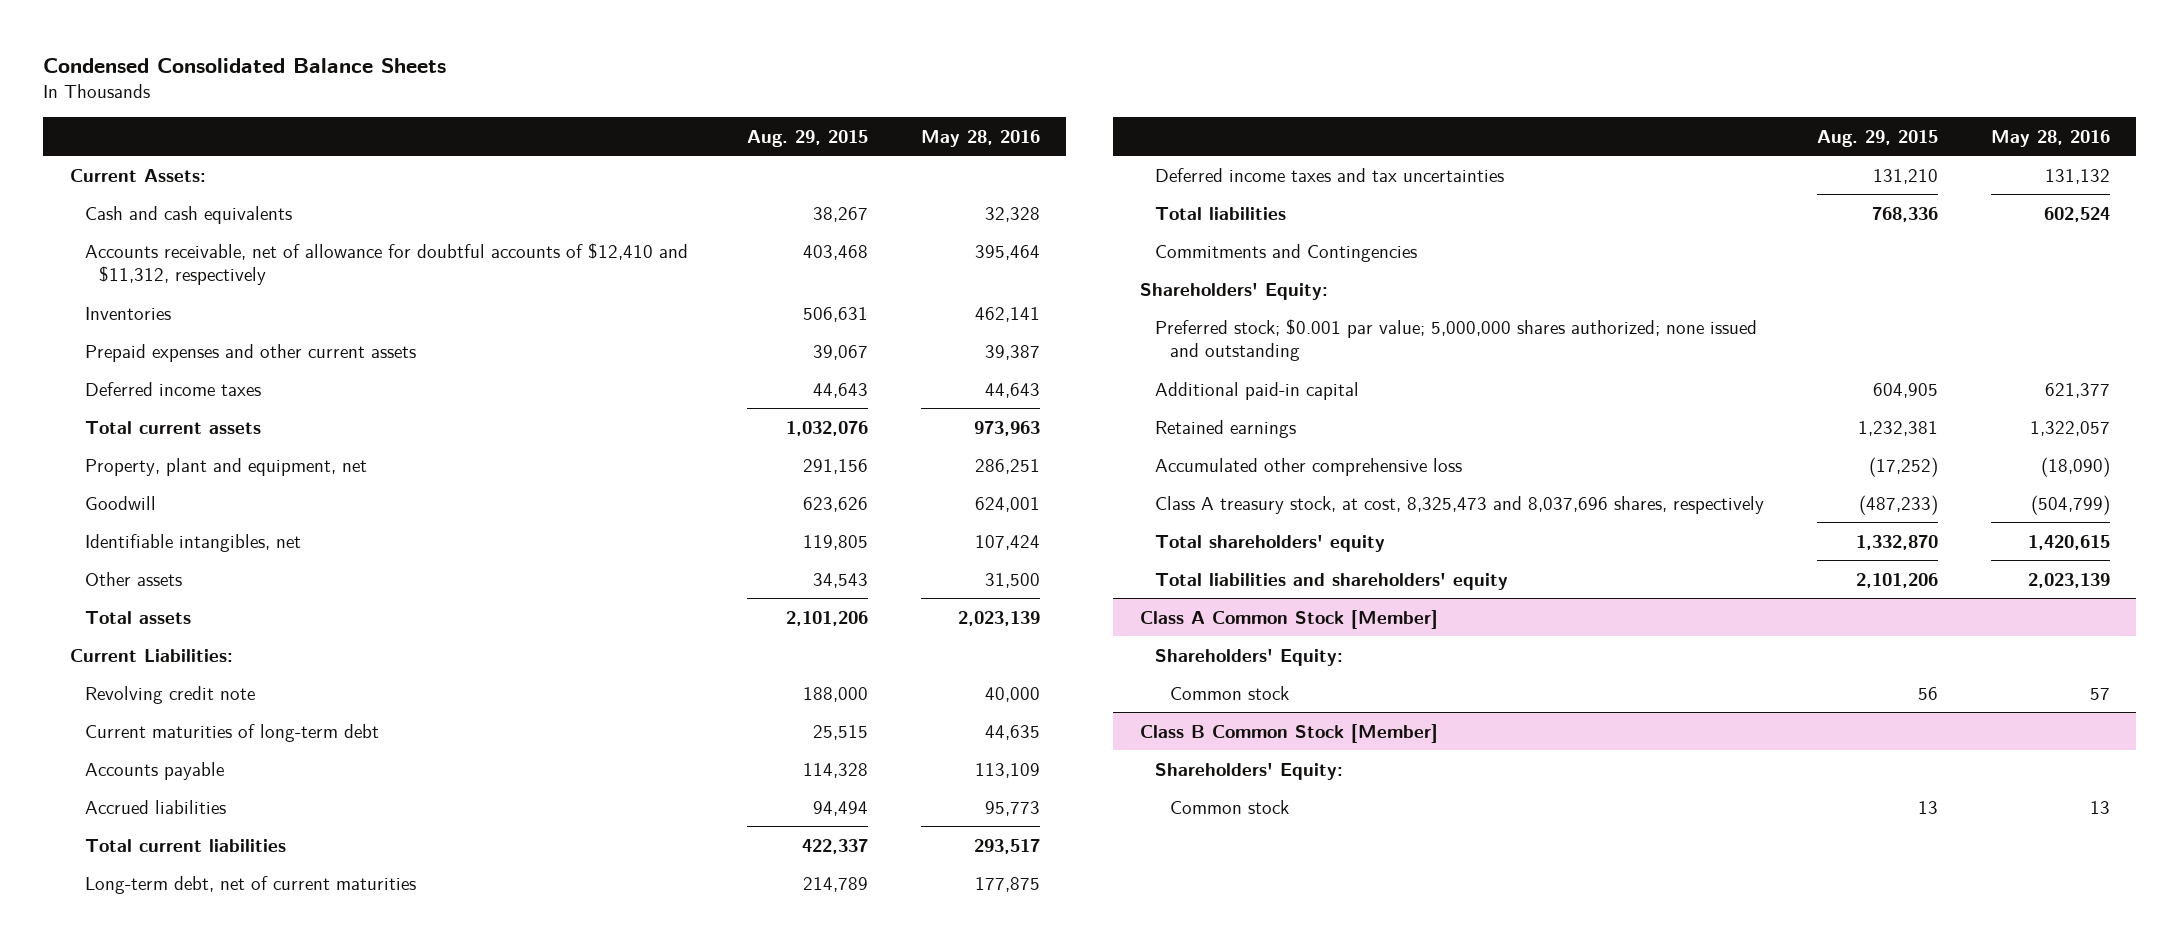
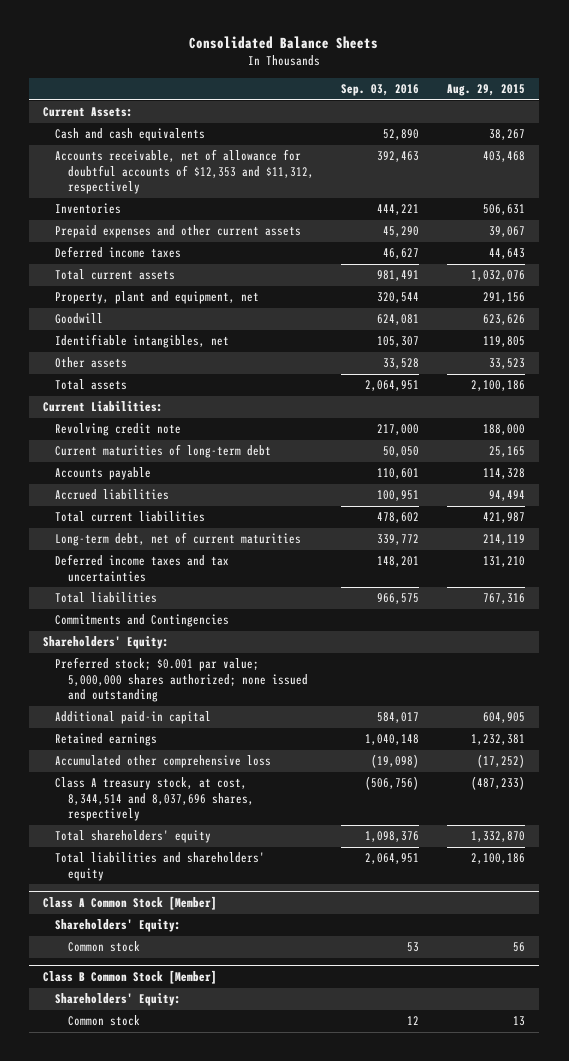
- Condensed Consolidated Balance Sheets
+ Consolidated Balance Sheets
- | Aug. 29, 2015 | May 28, 2016
+ | Sep. 03, 2016 | Aug. 29, 2015
- Accounts receivable, net of allowance for doubtful accounts of $12,410 and $11,312, respectively | 403,468 | 395,464
+ Accounts receivable, net of allowance for doubtful accounts of $12,353 and $11,312, respectively | 392,463 | 403,468
- Other assets | 34,543 | 31,500
- Total assets | 2,101,206 | 2,023,139
+ Other assets | 33,528 | 33,523
+ Total assets | 2,064,951 | 2,100,186
- Current maturities of long-term debt | 25,515 | 44,635
+ Current maturities of long-term debt | 50,050 | 25,165
- Total current liabilities | 422,337 | 293,517
- Long-term debt, net of current maturities | 214,789 | 177,875
+ Total current liabilities | 478,602 | 421,987
+ Long-term debt, net of current maturities | 339,772 | 214,119
- Total liabilities | 768,336 | 602,524
+ Total liabilities | 966,575 | 767,316
- Class A treasury stock, at cost, 8,325,473 and 8,037,696 shares, respectively | (487,233) | (504,799)
+ Class A treasury stock, at cost, 8,344,514 and 8,037,696 shares, respectively | (506,756) | (487,233)
- Total liabilities and shareholders' equity | 2,101,206 | 2,023,139
+ Total liabilities and shareholders' equity | 2,064,951 | 2,100,186

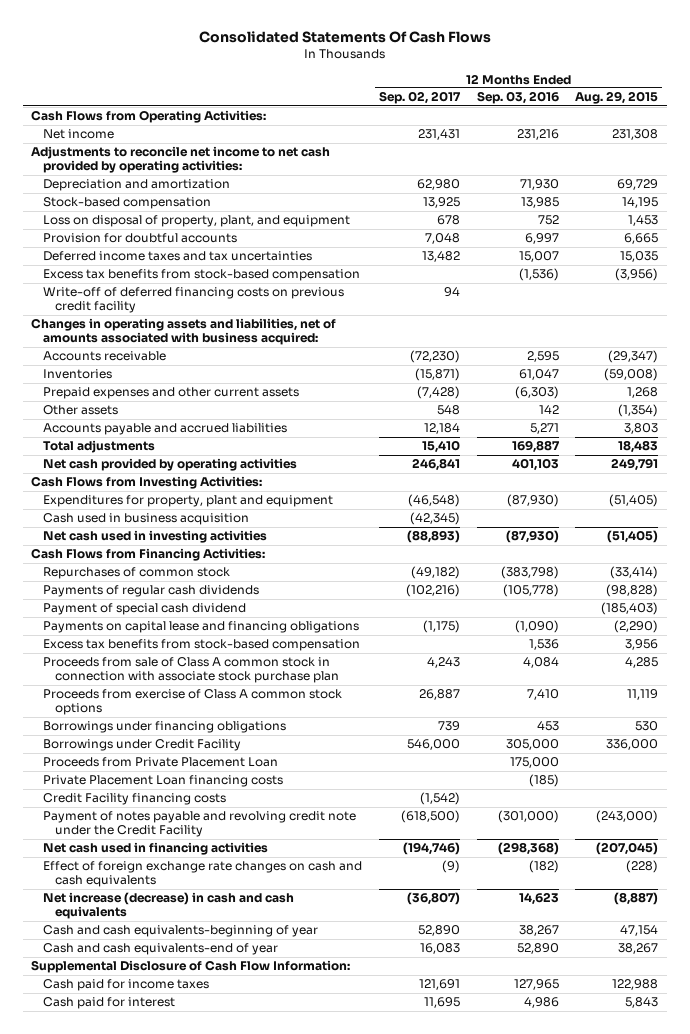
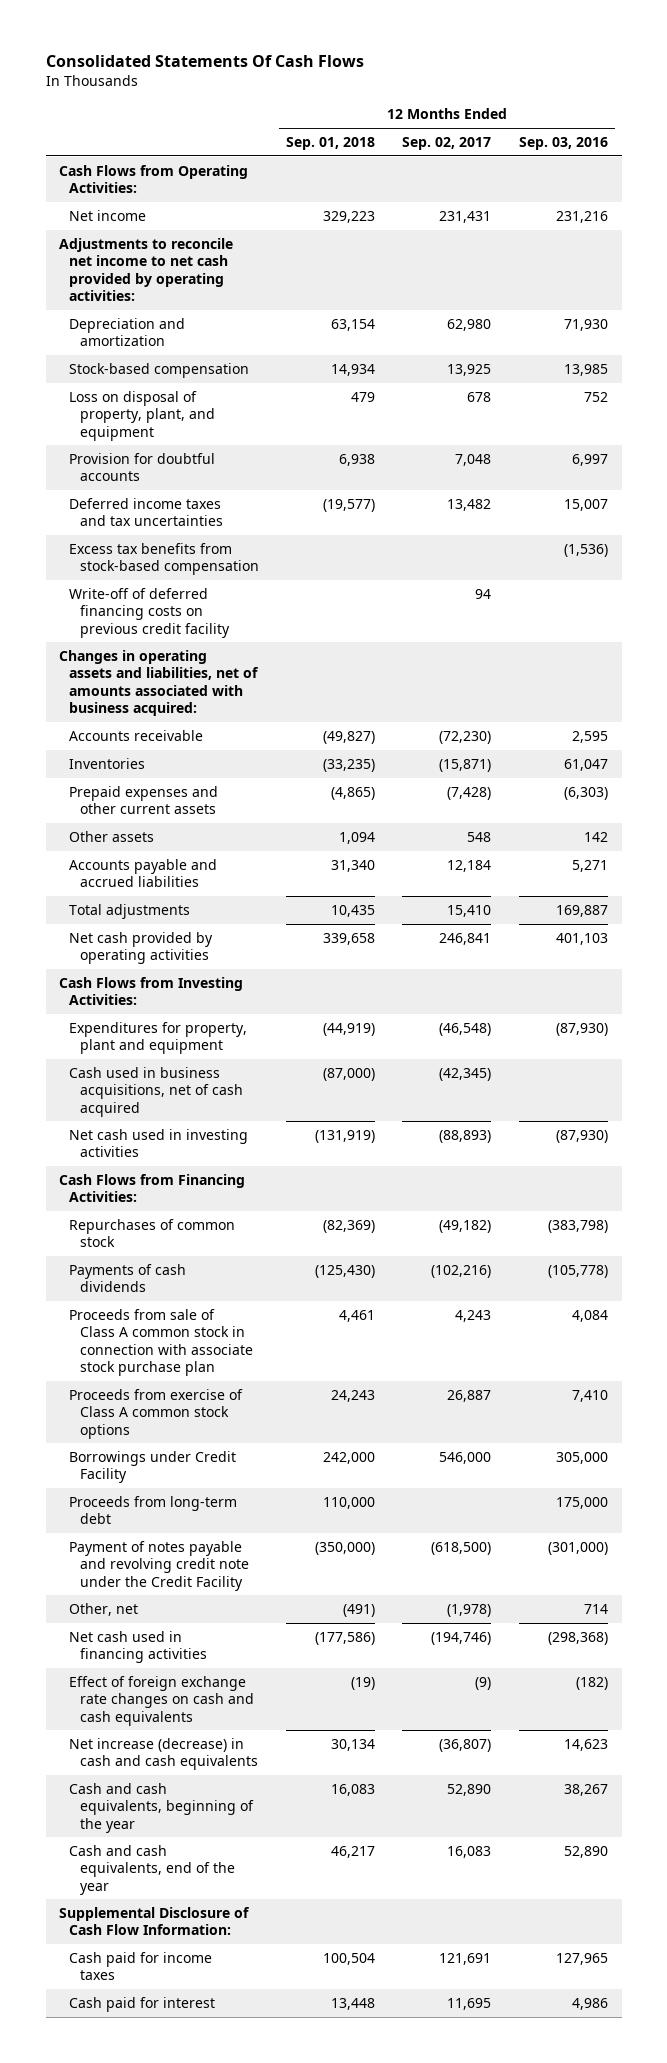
- | 12 Months Ended Sep. 02, 2017 | 12 Months Ended Sep. 03, 2016 | 12 Months Ended Aug. 29, 2015
+ | 12 Months Ended Sep. 01, 2018 | 12 Months Ended Sep. 02, 2017 | 12 Months Ended Sep. 03, 2016
- Cash used in business acquisition | (42,345) | |
+ Cash used in business acquisitions, net of cash acquired | (87,000) | (42,345) |
- Payments of regular cash dividends | (102,216) | (105,778) | (98,828)
- Payment of special cash dividend | | | (185,403)
- Payments on capital lease and financing obligations | (1,175) | (1,090) | (2,290)
- Excess tax benefits from stock-based compensation | | 1,536 | 3,956
+ Payments of cash dividends | (125,430) | (102,216) | (105,778)
- Borrowings under financing obligations | 739 | 453 | 530
- Proceeds from Private Placement Loan | | 175,000 |
- Private Placement Loan financing costs | | (185) |
- Credit Facility financing costs | (1,542) | |
+ Proceeds from long-term debt | 110,000 | | 175,000
+ Other, net | (491) | (1,978) | 714
- Cash and cash equivalents-beginning of year | 52,890 | 38,267 | 47,154
- Cash and cash equivalents-end of year | 16,083 | 52,890 | 38,267
+ Cash and cash equivalents, beginning of the year | 16,083 | 52,890 | 38,267
+ Cash and cash equivalents, end of the year | 46,217 | 16,083 | 52,890

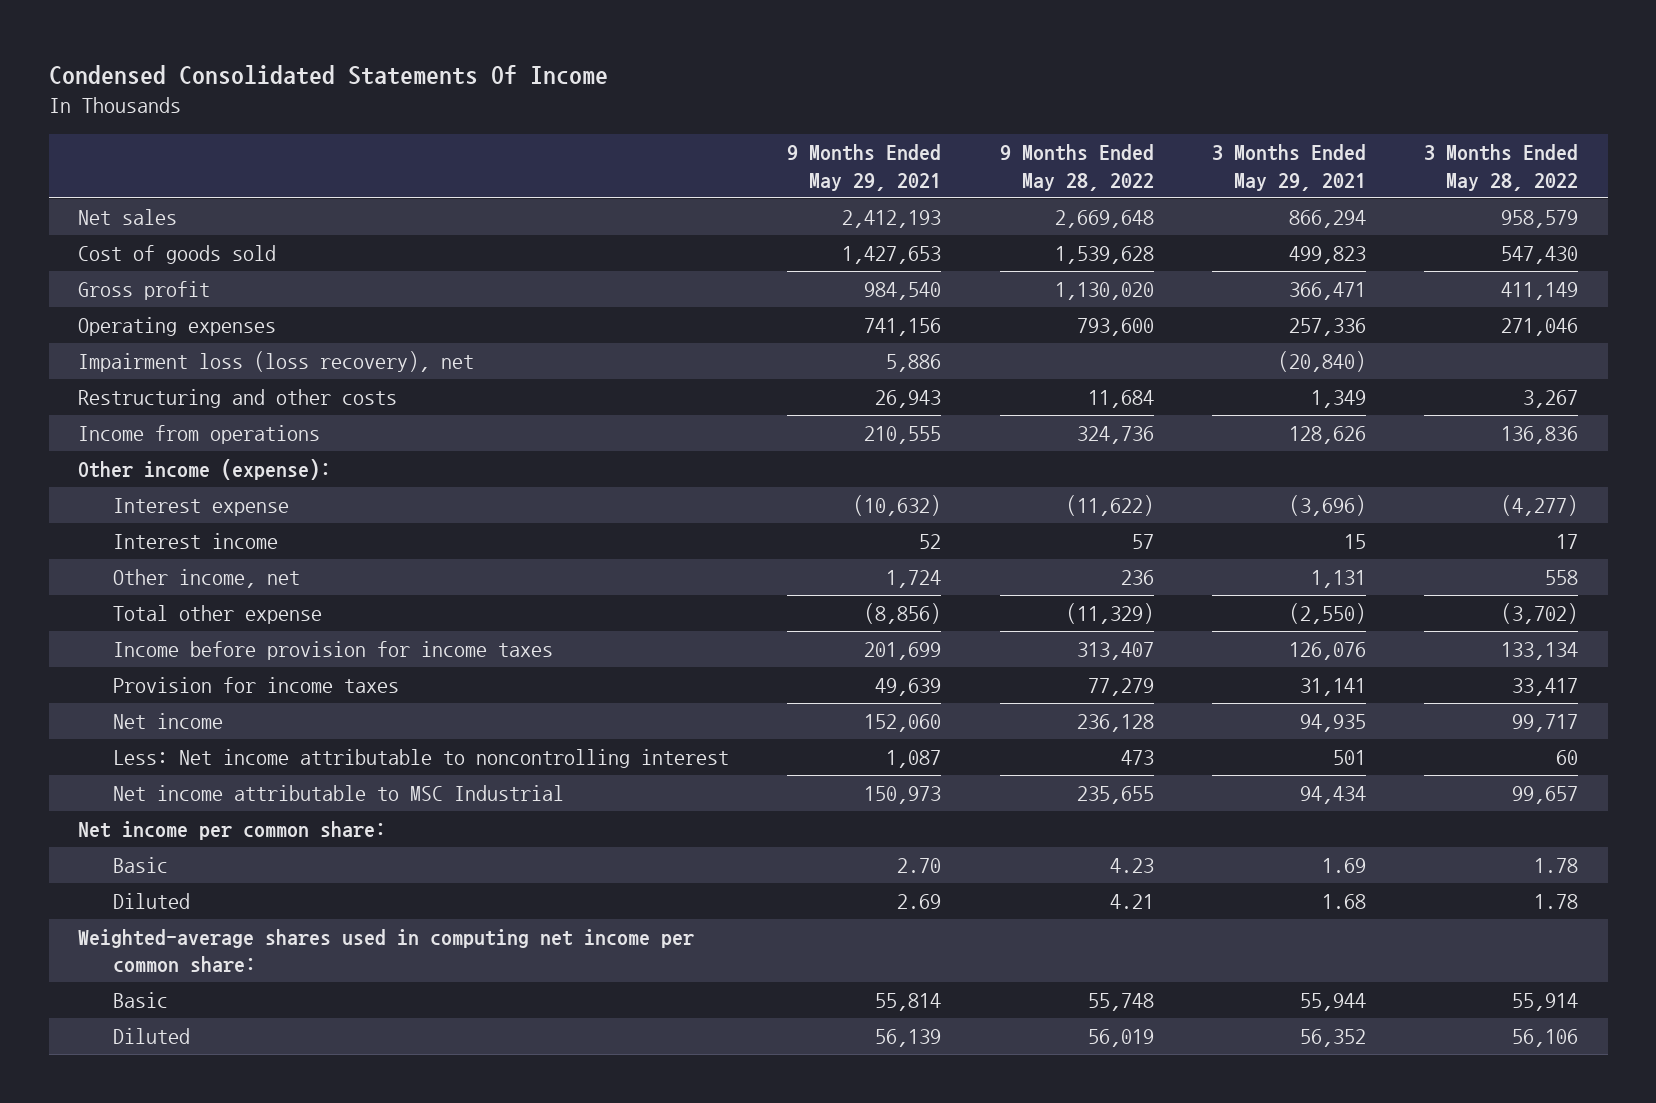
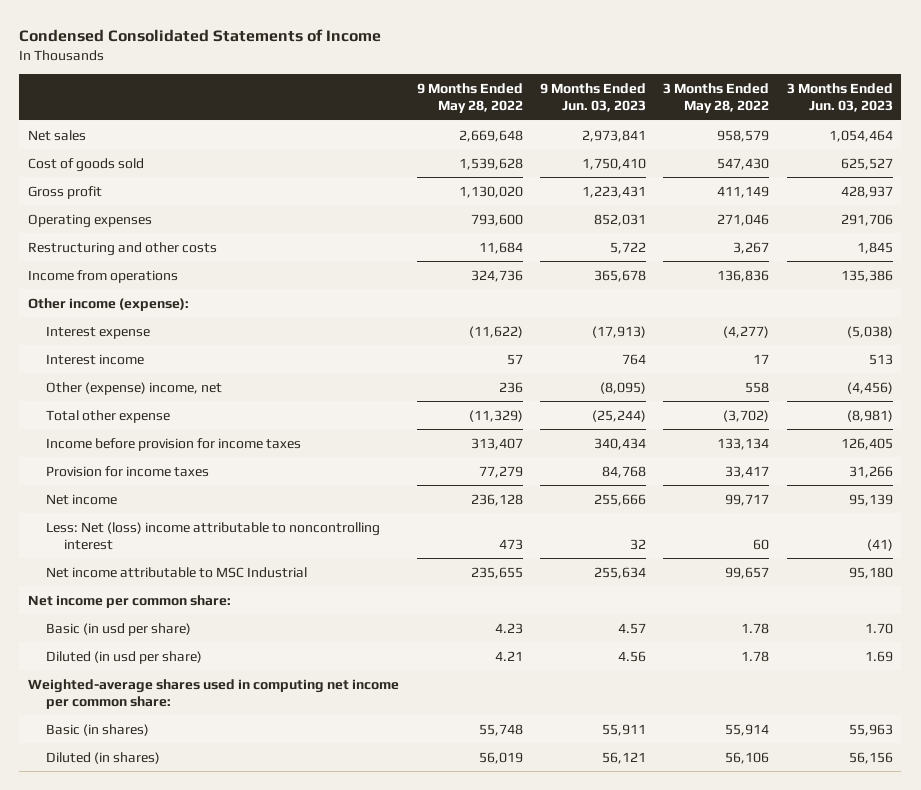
- Condensed Consolidated Statements Of Income
+ Condensed Consolidated Statements of Income
- | 9 Months Ended May 29, 2021 | 9 Months Ended May 28, 2022 | 3 Months Ended May 29, 2021 | 3 Months Ended May 28, 2022
+ | 9 Months Ended May 28, 2022 | 9 Months Ended Jun. 03, 2023 | 3 Months Ended May 28, 2022 | 3 Months Ended Jun. 03, 2023
- Impairment loss (loss recovery), net | 5,886 | | (20,840) |
- Other income, net | 1,724 | 236 | 1,131 | 558
+ Other (expense) income, net | 236 | (8,095) | 558 | (4,456)
- Less: Net income attributable to noncontrolling interest | 1,087 | 473 | 501 | 60
+ Less: Net (loss) income attributable to noncontrolling interest | 473 | 32 | 60 | (41)
- Basic | 2.70 | 4.23 | 1.69 | 1.78
- Diluted | 2.69 | 4.21 | 1.68 | 1.78
+ Basic (in usd per share) | 4.23 | 4.57 | 1.78 | 1.70
+ Diluted (in usd per share) | 4.21 | 4.56 | 1.78 | 1.69
- Basic | 55,814 | 55,748 | 55,944 | 55,914
- Diluted | 56,139 | 56,019 | 56,352 | 56,106
+ Basic (in shares) | 55,748 | 55,911 | 55,914 | 55,963
+ Diluted (in shares) | 56,019 | 56,121 | 56,106 | 56,156

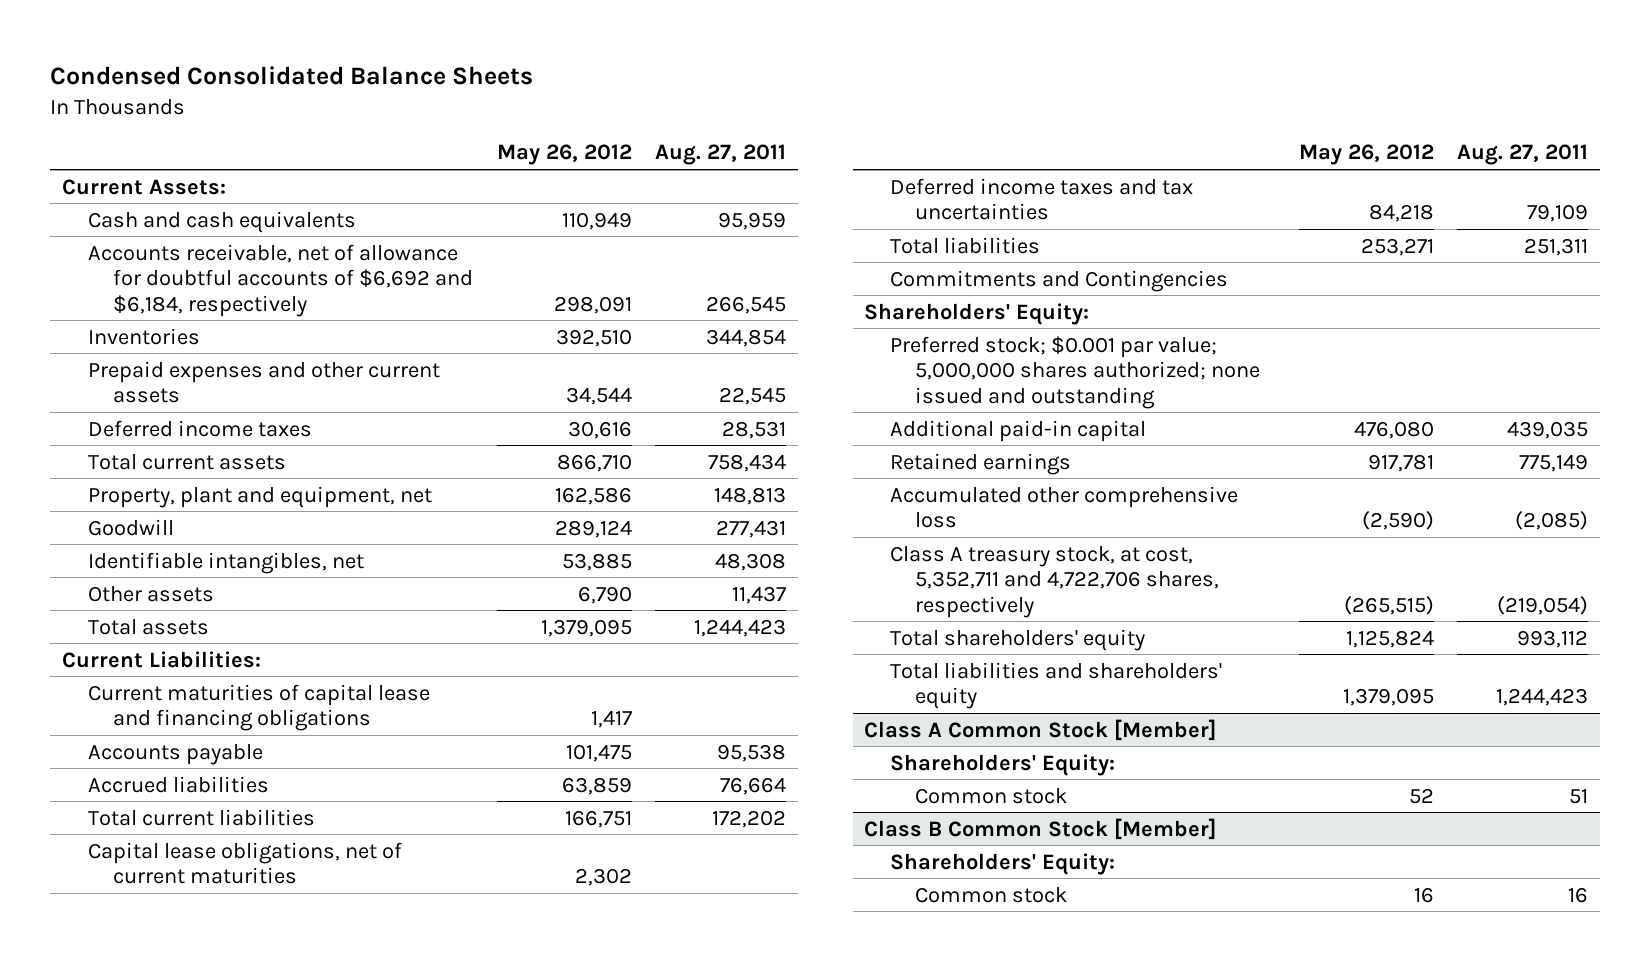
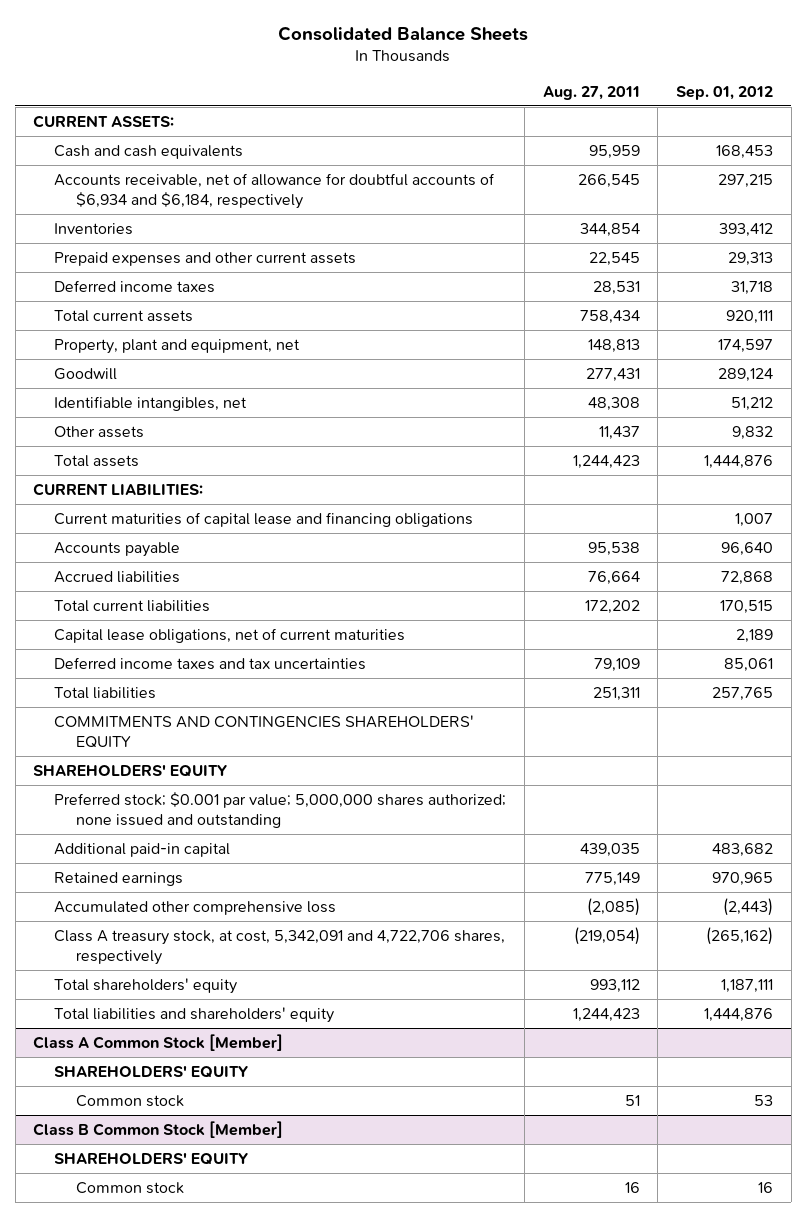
- Condensed Consolidated Balance Sheets
+ Consolidated Balance Sheets
- | May 26, 2012 | Aug. 27, 2011
+ | Aug. 27, 2011 | Sep. 01, 2012
- Current Assets:
+ CURRENT ASSETS:
- Accounts receivable, net of allowance for doubtful accounts of $6,692 and $6,184, respectively | 298,091 | 266,545
+ Accounts receivable, net of allowance for doubtful accounts of $6,934 and $6,184, respectively | 266,545 | 297,215
- Current Liabilities:
+ CURRENT LIABILITIES:
- Commitments and Contingencies
- Shareholders' Equity:
+ COMMITMENTS AND CONTINGENCIES SHAREHOLDERS' EQUITY
+ SHAREHOLDERS' EQUITY
- Class A treasury stock, at cost, 5,352,711 and 4,722,706 shares, respectively | (265,515) | (219,054)
+ Class A treasury stock, at cost, 5,342,091 and 4,722,706 shares, respectively | (219,054) | (265,162)
@ Class A Common Stock [Member]
- Shareholders' Equity:
+ SHAREHOLDERS' EQUITY
@ Class B Common Stock [Member]
- Shareholders' Equity:
+ SHAREHOLDERS' EQUITY

